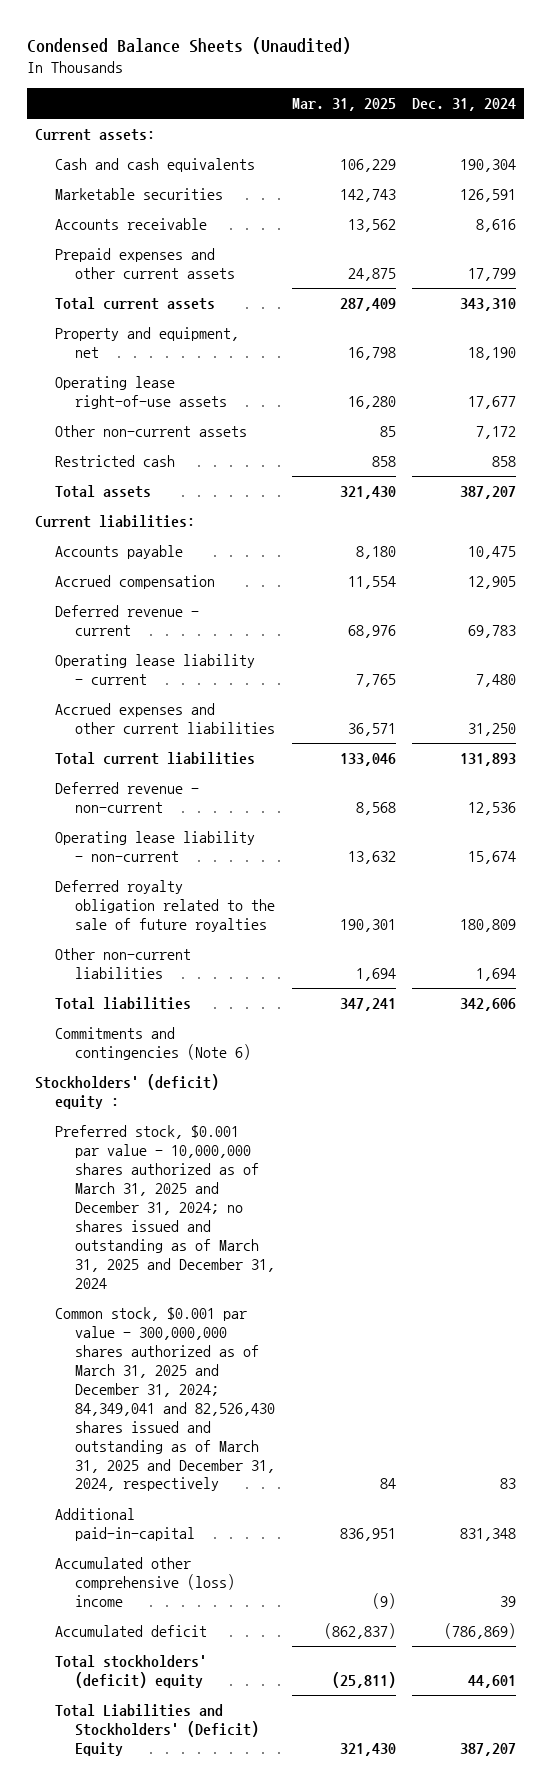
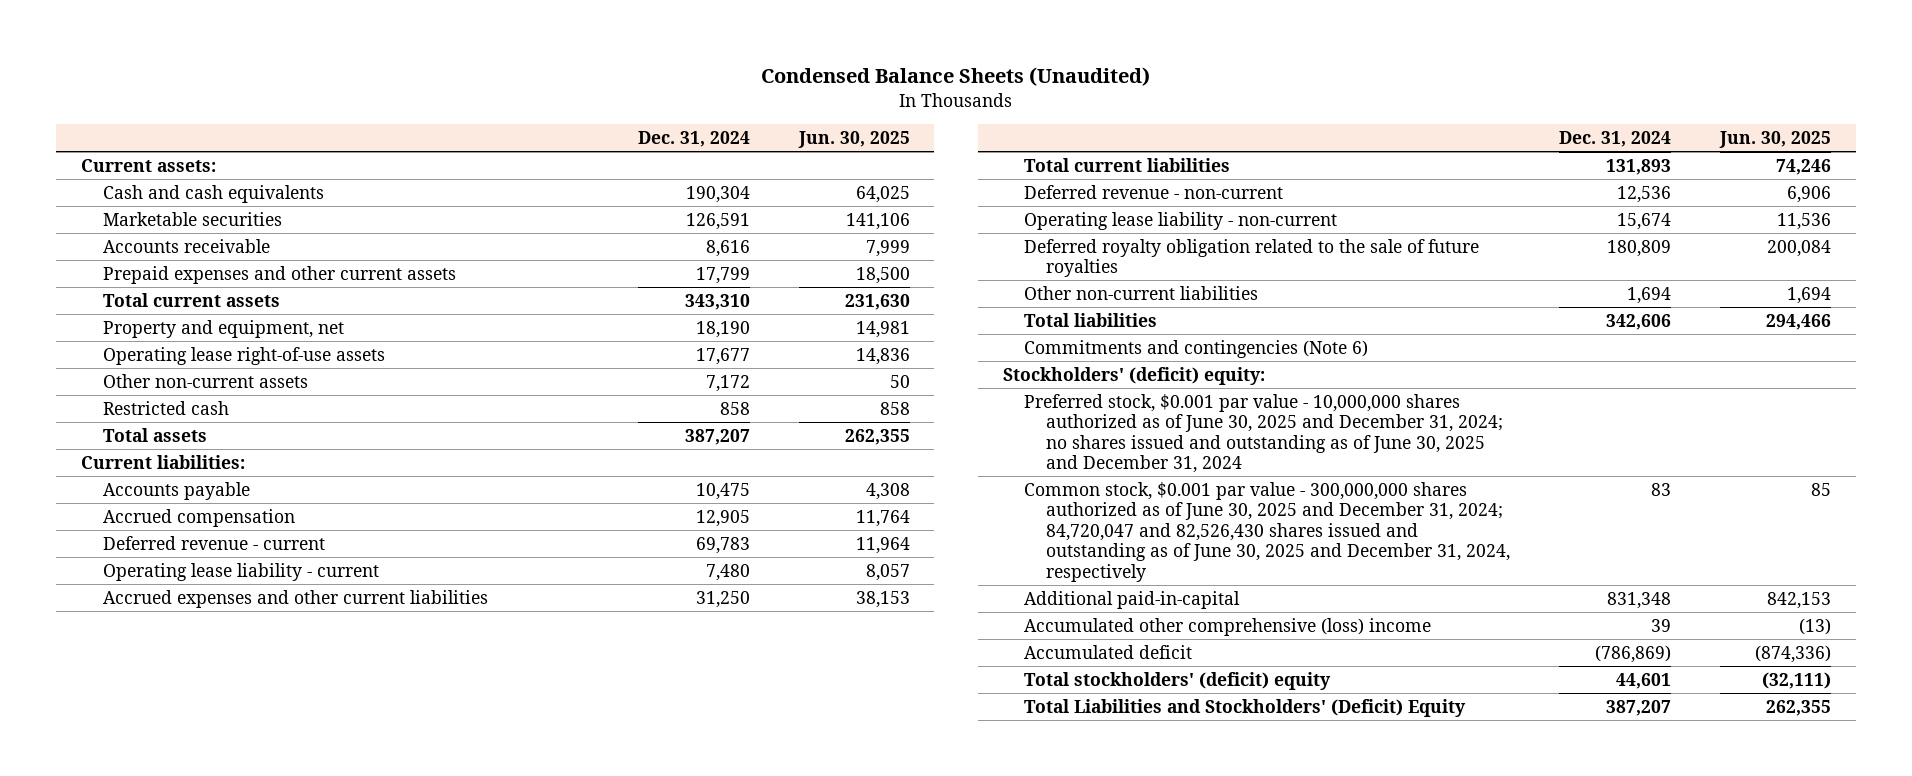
- | Mar. 31, 2025 | Dec. 31, 2024
+ | Dec. 31, 2024 | Jun. 30, 2025
- Stockholders' (deficit) equity :
- Preferred stock, $0.001 par value - 10,000,000 shares authorized as of March 31, 2025 and December 31, 2024; no shares issued and outstanding as of March 31, 2025 and December 31, 2024
- Common stock, $0.001 par value - 300,000,000 shares authorized as of March 31, 2025 and December 31, 2024; 84,349,041 and 82,526,430 shares issued and outstanding as of March 31, 2025 and December 31, 2024, respectively | 84 | 83
+ Stockholders' (deficit) equity:
+ Preferred stock, $0.001 par value - 10,000,000 shares authorized as of June 30, 2025 and December 31, 2024; no shares issued and outstanding as of June 30, 2025 and December 31, 2024
+ Common stock, $0.001 par value - 300,000,000 shares authorized as of June 30, 2025 and December 31, 2024; 84,720,047 and 82,526,430 shares issued and outstanding as of June 30, 2025 and December 31, 2024, respectively | 83 | 85

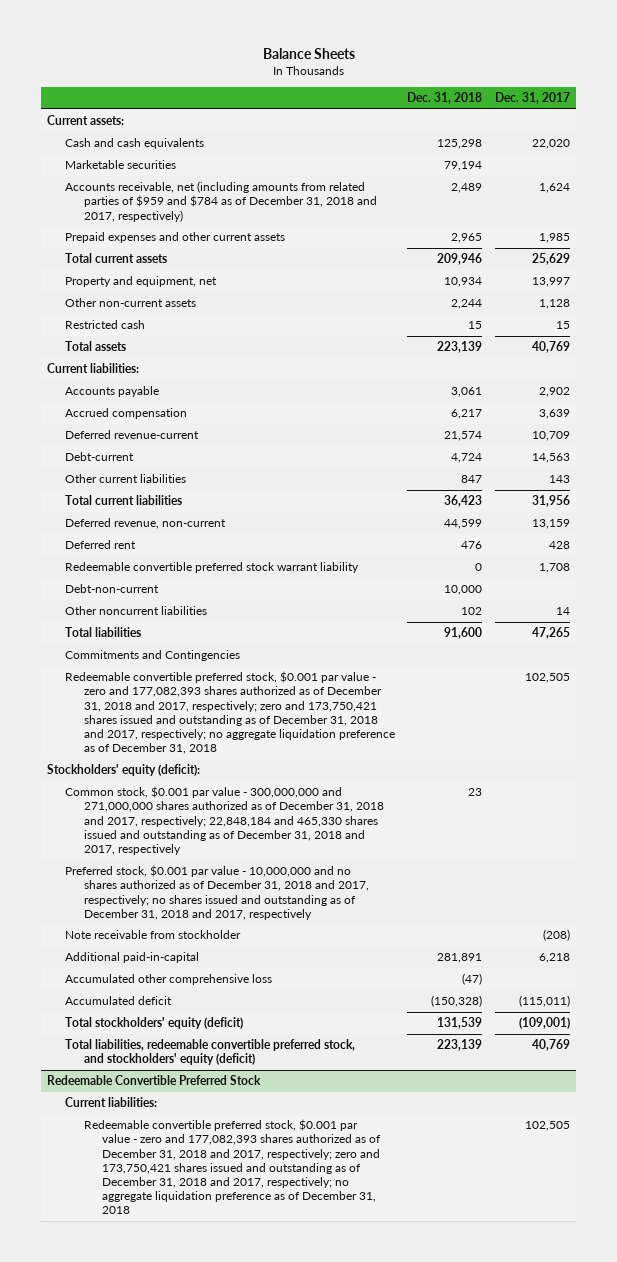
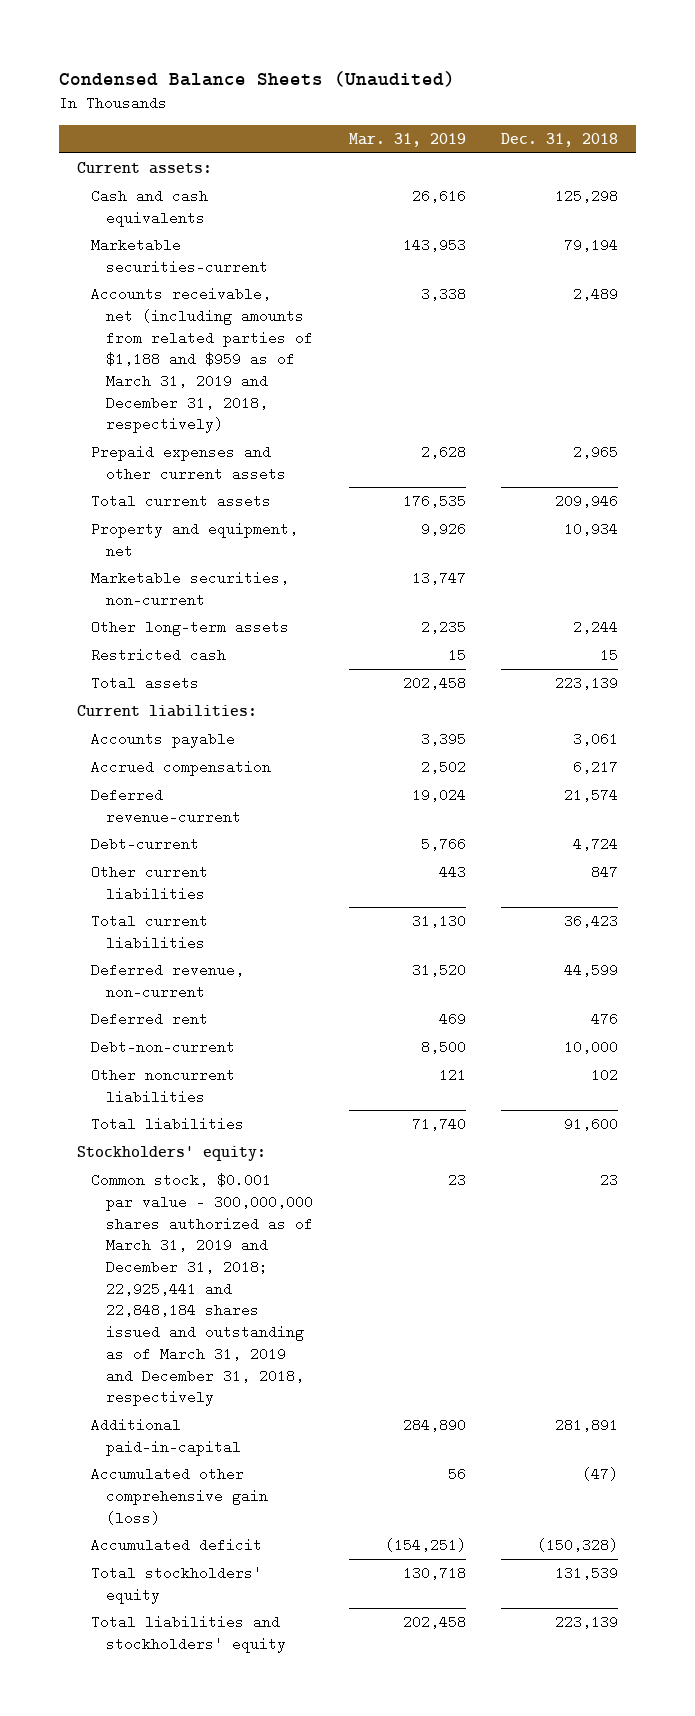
- Balance Sheets
+ Condensed Balance Sheets (Unaudited)
- | Dec. 31, 2018 | Dec. 31, 2017
+ | Mar. 31, 2019 | Dec. 31, 2018
- Marketable securities | 79,194 |
- Accounts receivable, net (including amounts from related parties of $959 and $784 as of December 31, 2018 and 2017, respectively) | 2,489 | 1,624
+ Marketable securities-current | 143,953 | 79,194
+ Accounts receivable, net (including amounts from related parties of $1,188 and $959 as of March 31, 2019 and December 31, 2018, respectively) | 3,338 | 2,489
- Other non-current assets | 2,244 | 1,128
+ Marketable securities, non-current | 13,747 |
+ Other long-term assets | 2,235 | 2,244
- Redeemable convertible preferred stock warrant liability | 0 | 1,708
- Commitments and Contingencies
- Redeemable convertible preferred stock, $0.001 par value - zero and 177,082,393 shares authorized as of December 31, 2018 and 2017, respectively; zero and 173,750,421 shares issued and outstanding as of December 31, 2018 and 2017, respectively; no aggregate liquidation preference as of December 31, 2018 | | 102,505
- Stockholders' equity (deficit):
- Common stock, $0.001 par value - 300,000,000 and 271,000,000 shares authorized as of December 31, 2018 and 2017, respectively; 22,848,184 and 465,330 shares issued and outstanding as of December 31, 2018 and 2017, respectively | 23 |
- Preferred stock, $0.001 par value - 10,000,000 and no shares authorized as of December 31, 2018 and 2017, respectively; no shares issued and outstanding as of December 31, 2018 and 2017, respectively
- Note receivable from stockholder | | (208)
+ Stockholders' equity:
+ Common stock, $0.001 par value - 300,000,000 shares authorized as of March 31, 2019 and December 31, 2018; 22,925,441 and 22,848,184 shares issued and outstanding as of March 31, 2019 and December 31, 2018, respectively | 23 | 23
- Accumulated other comprehensive loss | (47) |
+ Accumulated other comprehensive gain (loss) | 56 | (47)
- Total stockholders' equity (deficit) | 131,539 | (109,001)
- Total liabilities, redeemable convertible preferred stock, and stockholders' equity (deficit) | 223,139 | 40,769
- Redeemable Convertible Preferred Stock
- Current liabilities:
- Redeemable convertible preferred stock, $0.001 par value - zero and 177,082,393 shares authorized as of December 31, 2018 and 2017, respectively; zero and 173,750,421 shares issued and outstanding as of December 31, 2018 and 2017, respectively; no aggregate liquidation preference as of December 31, 2018 | | 102,505
+ Total stockholders' equity | 130,718 | 131,539
+ Total liabilities and stockholders' equity | 202,458 | 223,139

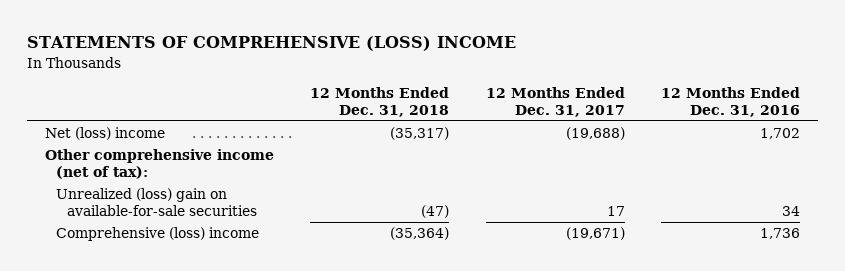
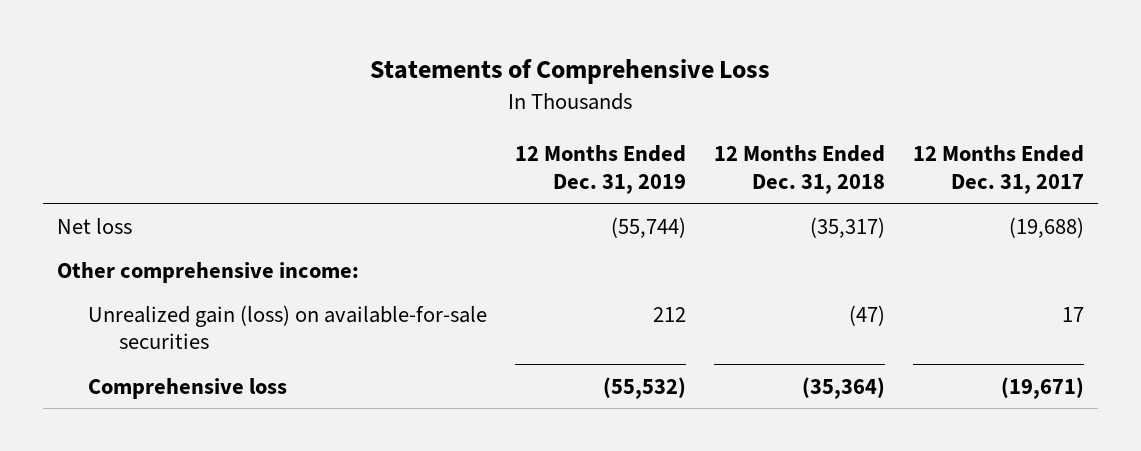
- STATEMENTS OF COMPREHENSIVE (LOSS) INCOME
+ Statements of Comprehensive Loss
- | 12 Months Ended Dec. 31, 2018 | 12 Months Ended Dec. 31, 2017 | 12 Months Ended Dec. 31, 2016
+ | 12 Months Ended Dec. 31, 2019 | 12 Months Ended Dec. 31, 2018 | 12 Months Ended Dec. 31, 2017
- Net (loss) income | (35,317) | (19,688) | 1,702
- Other comprehensive income (net of tax):
- Unrealized (loss) gain on available-for-sale securities | (47) | 17 | 34
- Comprehensive (loss) income | (35,364) | (19,671) | 1,736
+ Net loss | (55,744) | (35,317) | (19,688)
+ Other comprehensive income:
+ Unrealized gain (loss) on available-for-sale securities | 212 | (47) | 17
+ Comprehensive loss | (55,532) | (35,364) | (19,671)

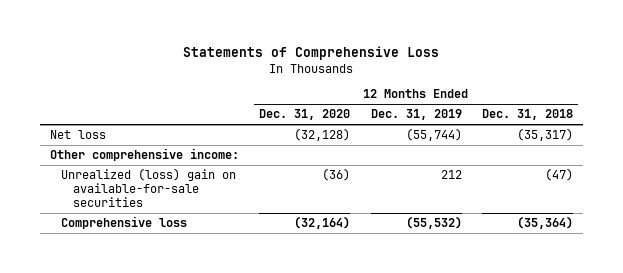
- | 12 Months Ended Dec. 31, 2019 | 12 Months Ended Dec. 31, 2018 | 12 Months Ended Dec. 31, 2017
+ | 12 Months Ended Dec. 31, 2020 | 12 Months Ended Dec. 31, 2019 | 12 Months Ended Dec. 31, 2018
- Unrealized gain (loss) on available-for-sale securities | 212 | (47) | 17
+ Unrealized (loss) gain on available-for-sale securities | (36) | 212 | (47)

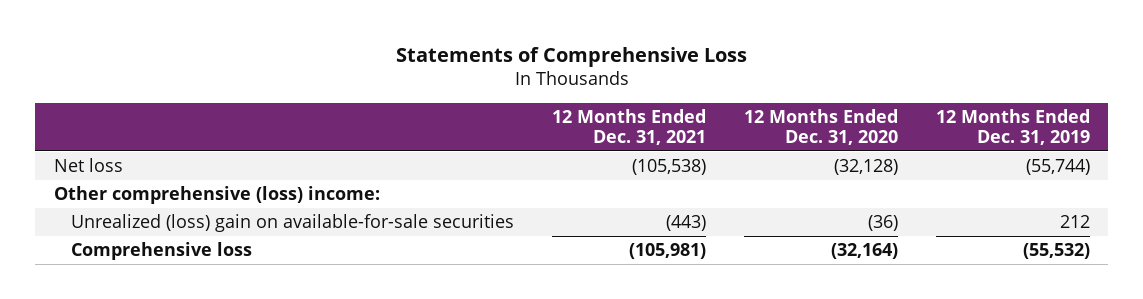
- | 12 Months Ended Dec. 31, 2020 | 12 Months Ended Dec. 31, 2019 | 12 Months Ended Dec. 31, 2018
+ | 12 Months Ended Dec. 31, 2021 | 12 Months Ended Dec. 31, 2020 | 12 Months Ended Dec. 31, 2019
- Other comprehensive income:
+ Other comprehensive (loss) income:

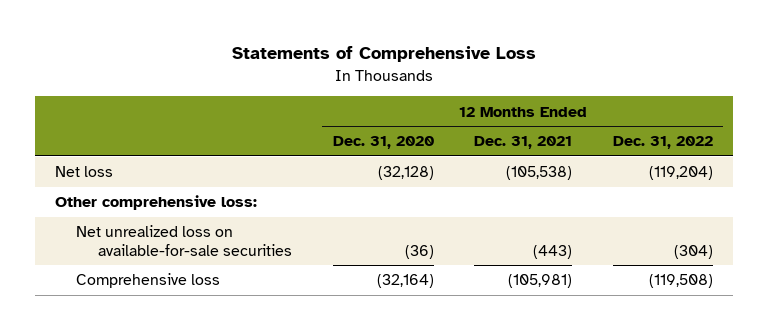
- | 12 Months Ended Dec. 31, 2021 | 12 Months Ended Dec. 31, 2020 | 12 Months Ended Dec. 31, 2019
+ | 12 Months Ended Dec. 31, 2020 | 12 Months Ended Dec. 31, 2021 | 12 Months Ended Dec. 31, 2022
- Other comprehensive (loss) income:
- Unrealized (loss) gain on available-for-sale securities | (443) | (36) | 212
+ Other comprehensive loss:
+ Net unrealized loss on available-for-sale securities | (36) | (443) | (304)

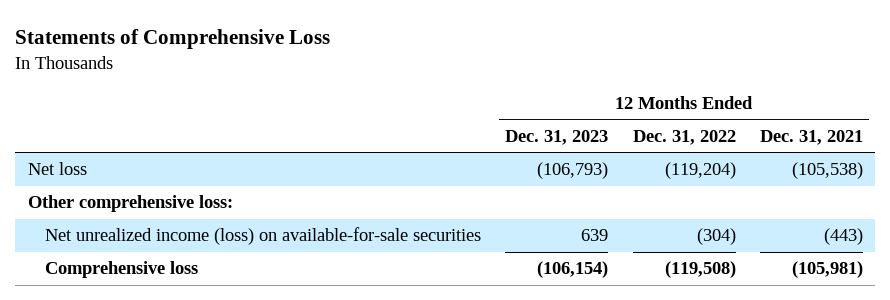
- | 12 Months Ended Dec. 31, 2020 | 12 Months Ended Dec. 31, 2021 | 12 Months Ended Dec. 31, 2022
+ | 12 Months Ended Dec. 31, 2023 | 12 Months Ended Dec. 31, 2022 | 12 Months Ended Dec. 31, 2021
- Net unrealized loss on available-for-sale securities | (36) | (443) | (304)
+ Net unrealized income (loss) on available-for-sale securities | 639 | (304) | (443)

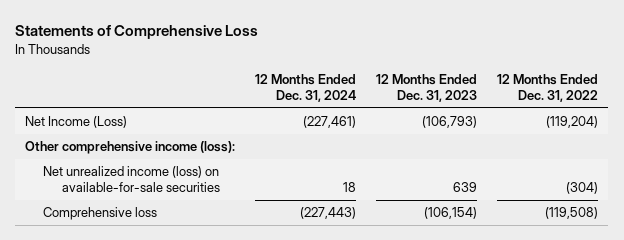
- | 12 Months Ended Dec. 31, 2023 | 12 Months Ended Dec. 31, 2022 | 12 Months Ended Dec. 31, 2021
+ | 12 Months Ended Dec. 31, 2024 | 12 Months Ended Dec. 31, 2023 | 12 Months Ended Dec. 31, 2022
- Net loss | (106,793) | (119,204) | (105,538)
- Other comprehensive loss:
+ Net Income (Loss) | (227,461) | (106,793) | (119,204)
+ Other comprehensive income (loss):

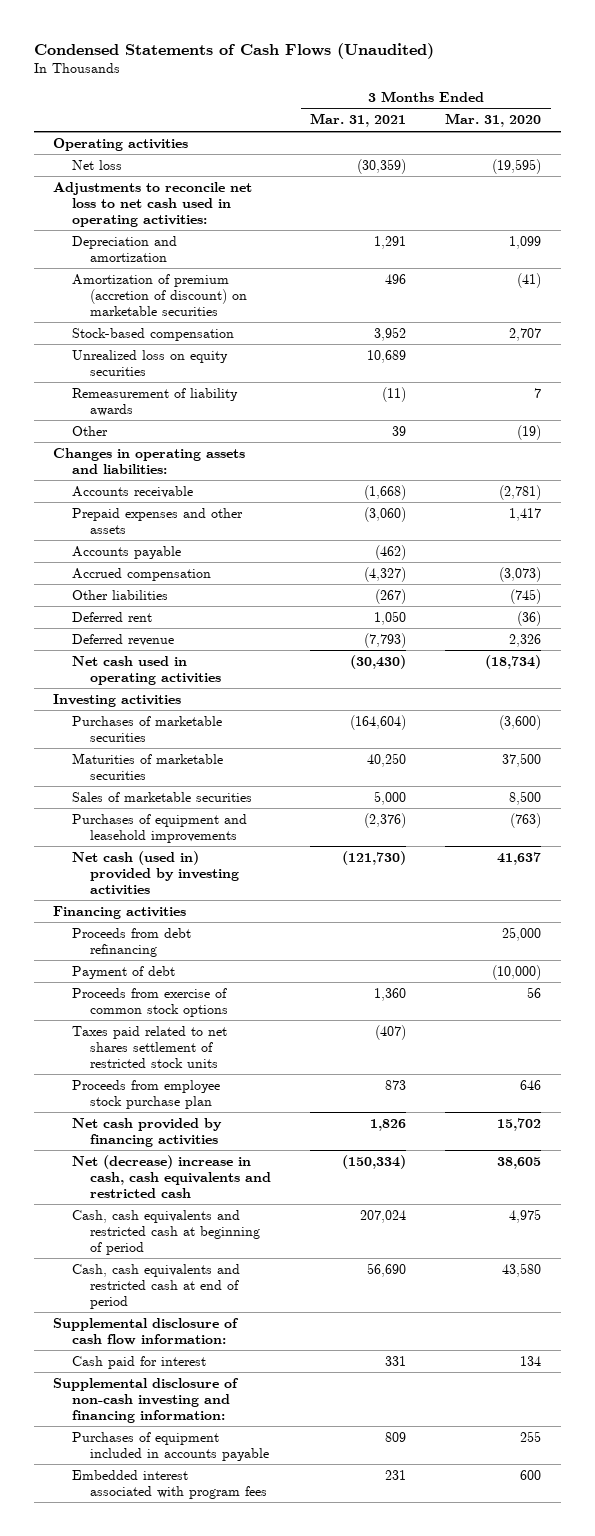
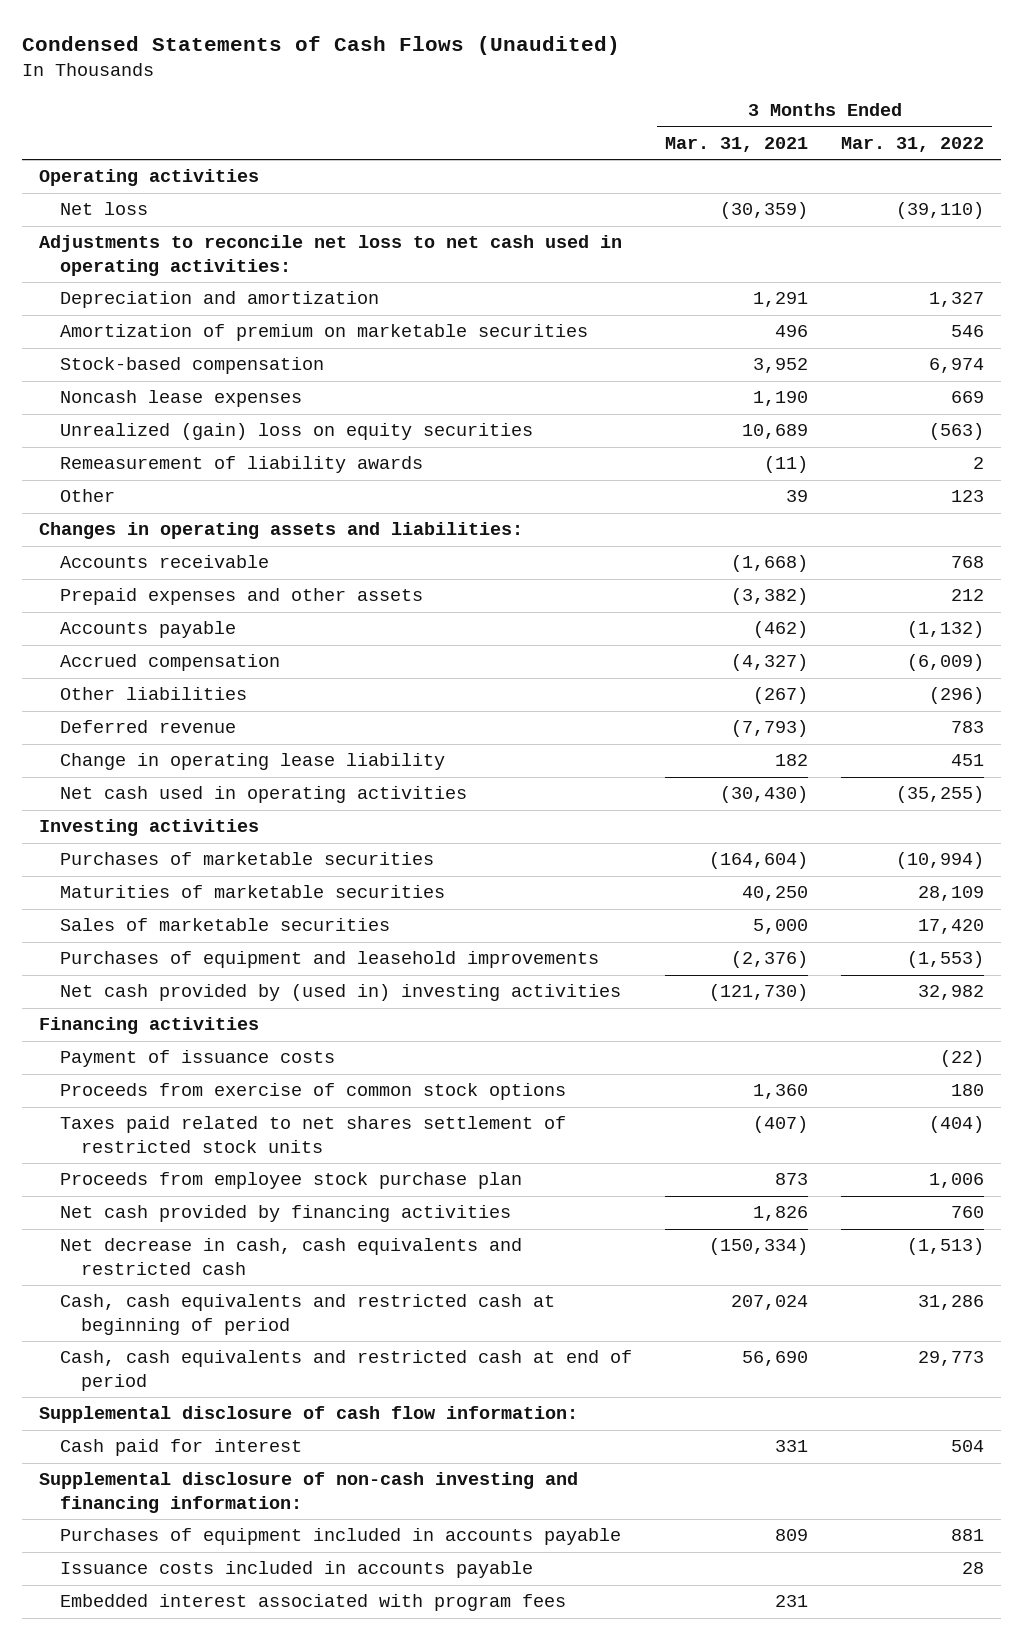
- | 3 Months Ended Mar. 31, 2021 | 3 Months Ended Mar. 31, 2020
+ | 3 Months Ended Mar. 31, 2021 | 3 Months Ended Mar. 31, 2022
- Amortization of premium (accretion of discount) on marketable securities | 496 | (41)
+ Amortization of premium on marketable securities | 496 | 546
- Unrealized loss on equity securities | 10,689 |
+ Noncash lease expenses | 1,190 | 669
+ Unrealized (gain) loss on equity securities | 10,689 | (563)
- Prepaid expenses and other assets | (3,060) | 1,417
+ Prepaid expenses and other assets | (3,382) | 212
- Deferred rent | 1,050 | (36)
+ Change in operating lease liability | 182 | 451
- Net cash (used in) provided by investing activities | (121,730) | 41,637
+ Net cash provided by (used in) investing activities | (121,730) | 32,982
- Proceeds from debt refinancing | | 25,000
- Payment of debt | | (10,000)
+ Payment of issuance costs | | (22)
- Net (decrease) increase in cash, cash equivalents and restricted cash | (150,334) | 38,605
+ Net decrease in cash, cash equivalents and restricted cash | (150,334) | (1,513)
+ Issuance costs included in accounts payable | | 28

